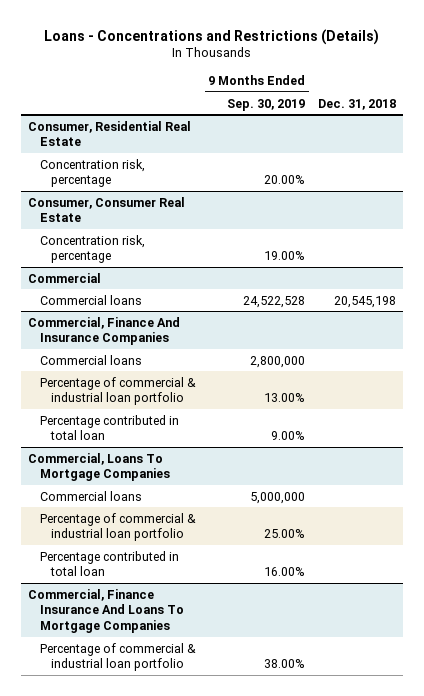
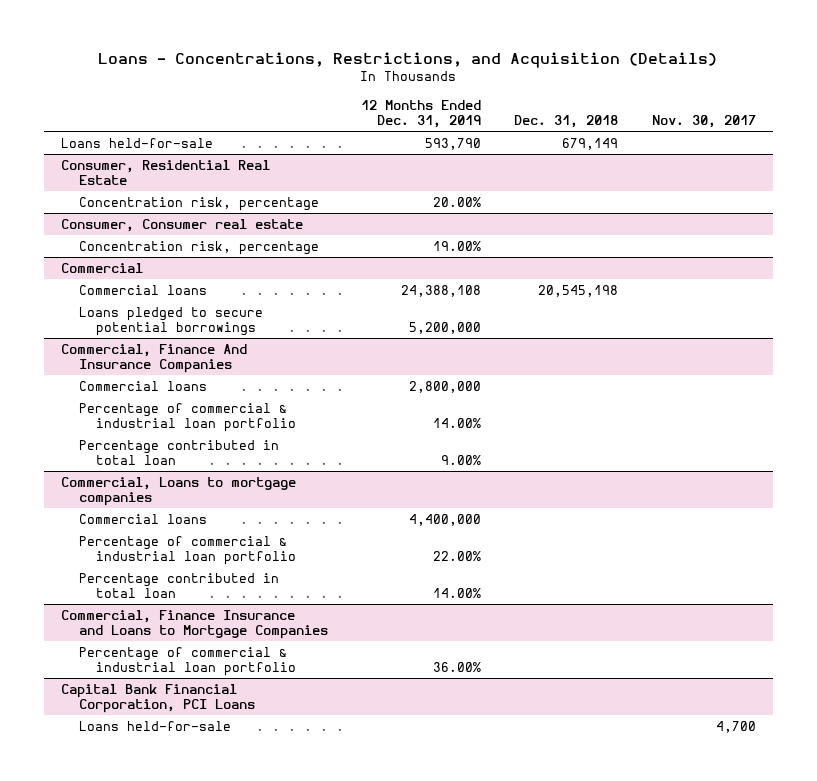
- Loans - Concentrations and Restrictions (Details)
+ Loans - Concentrations, Restrictions, and Acquisition (Details)
- | 9 Months Ended Sep. 30, 2019 | Dec. 31, 2018
+ | 12 Months Ended Dec. 31, 2019 | Dec. 31, 2018 | Nov. 30, 2017
+ Loans held-for-sale | 593,790 | 679,149 |
- Consumer, Consumer Real Estate
+ Consumer, Consumer real estate
@ Commercial
+ Loans pledged to secure potential borrowings | 5,200,000 | |
- Commercial, Loans To Mortgage Companies
+ Commercial, Loans to mortgage companies
- Commercial, Finance Insurance And Loans To Mortgage Companies
+ Commercial, Finance Insurance and Loans to Mortgage Companies
+ Capital Bank Financial Corporation, PCI Loans
+ Loans held-for-sale | | | 4,700

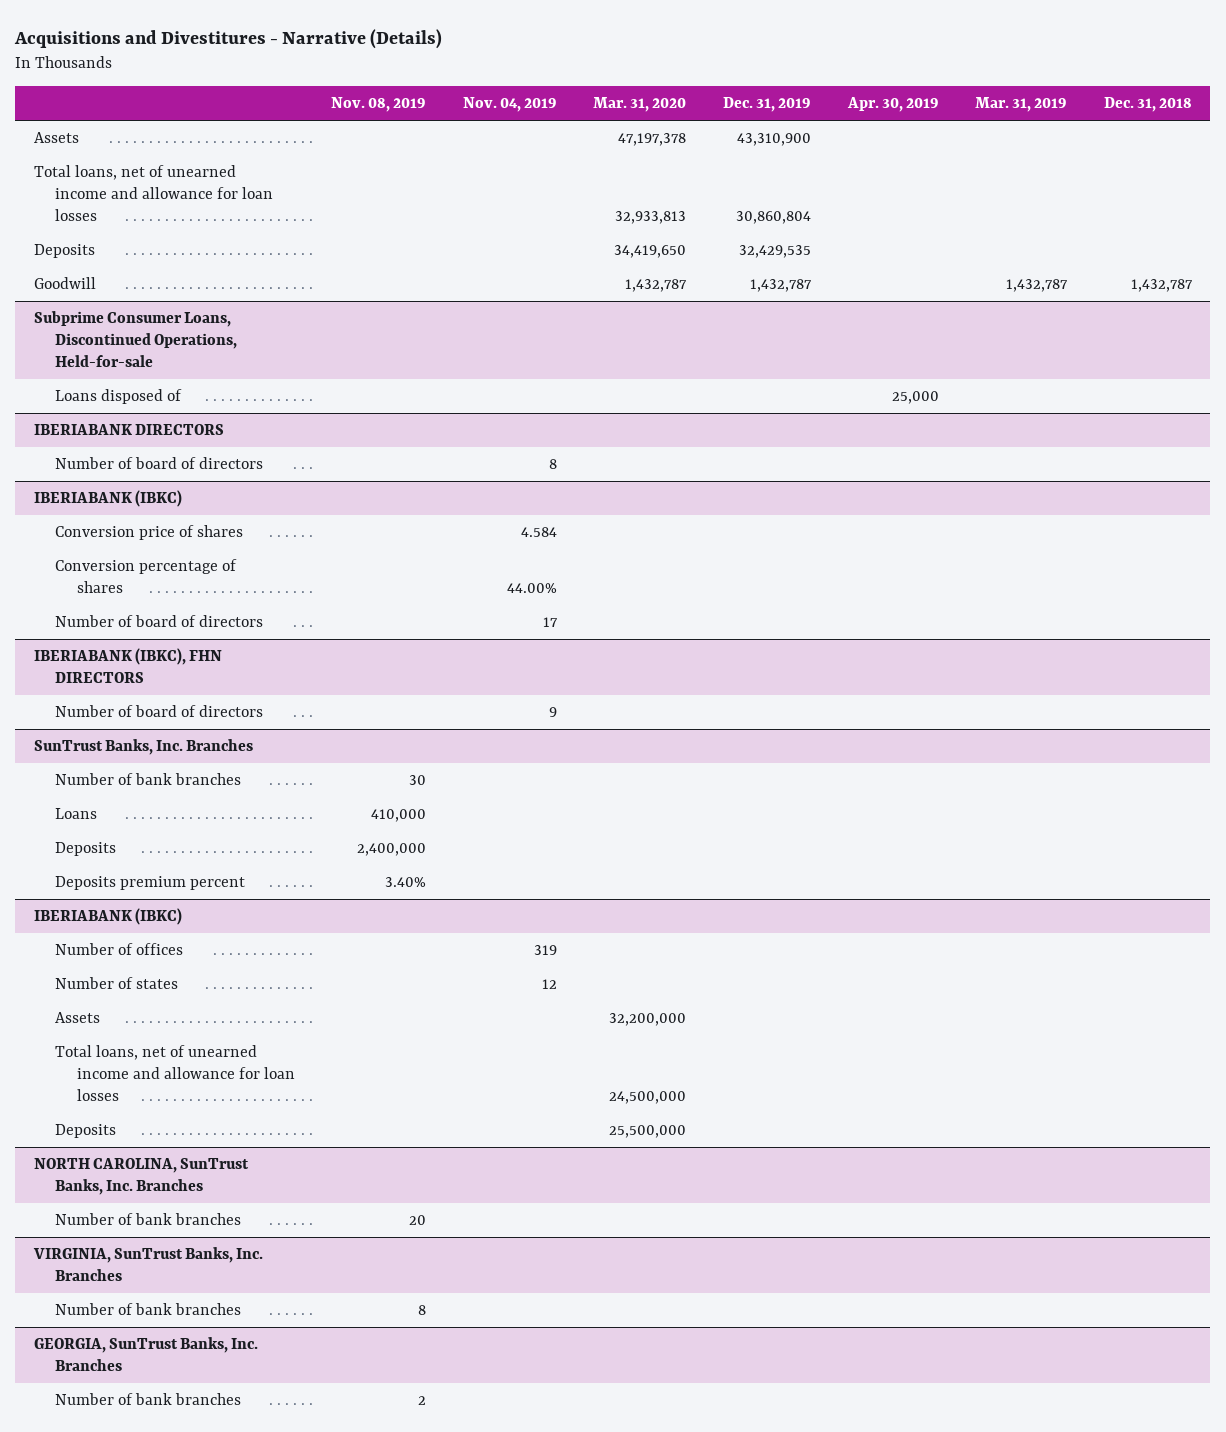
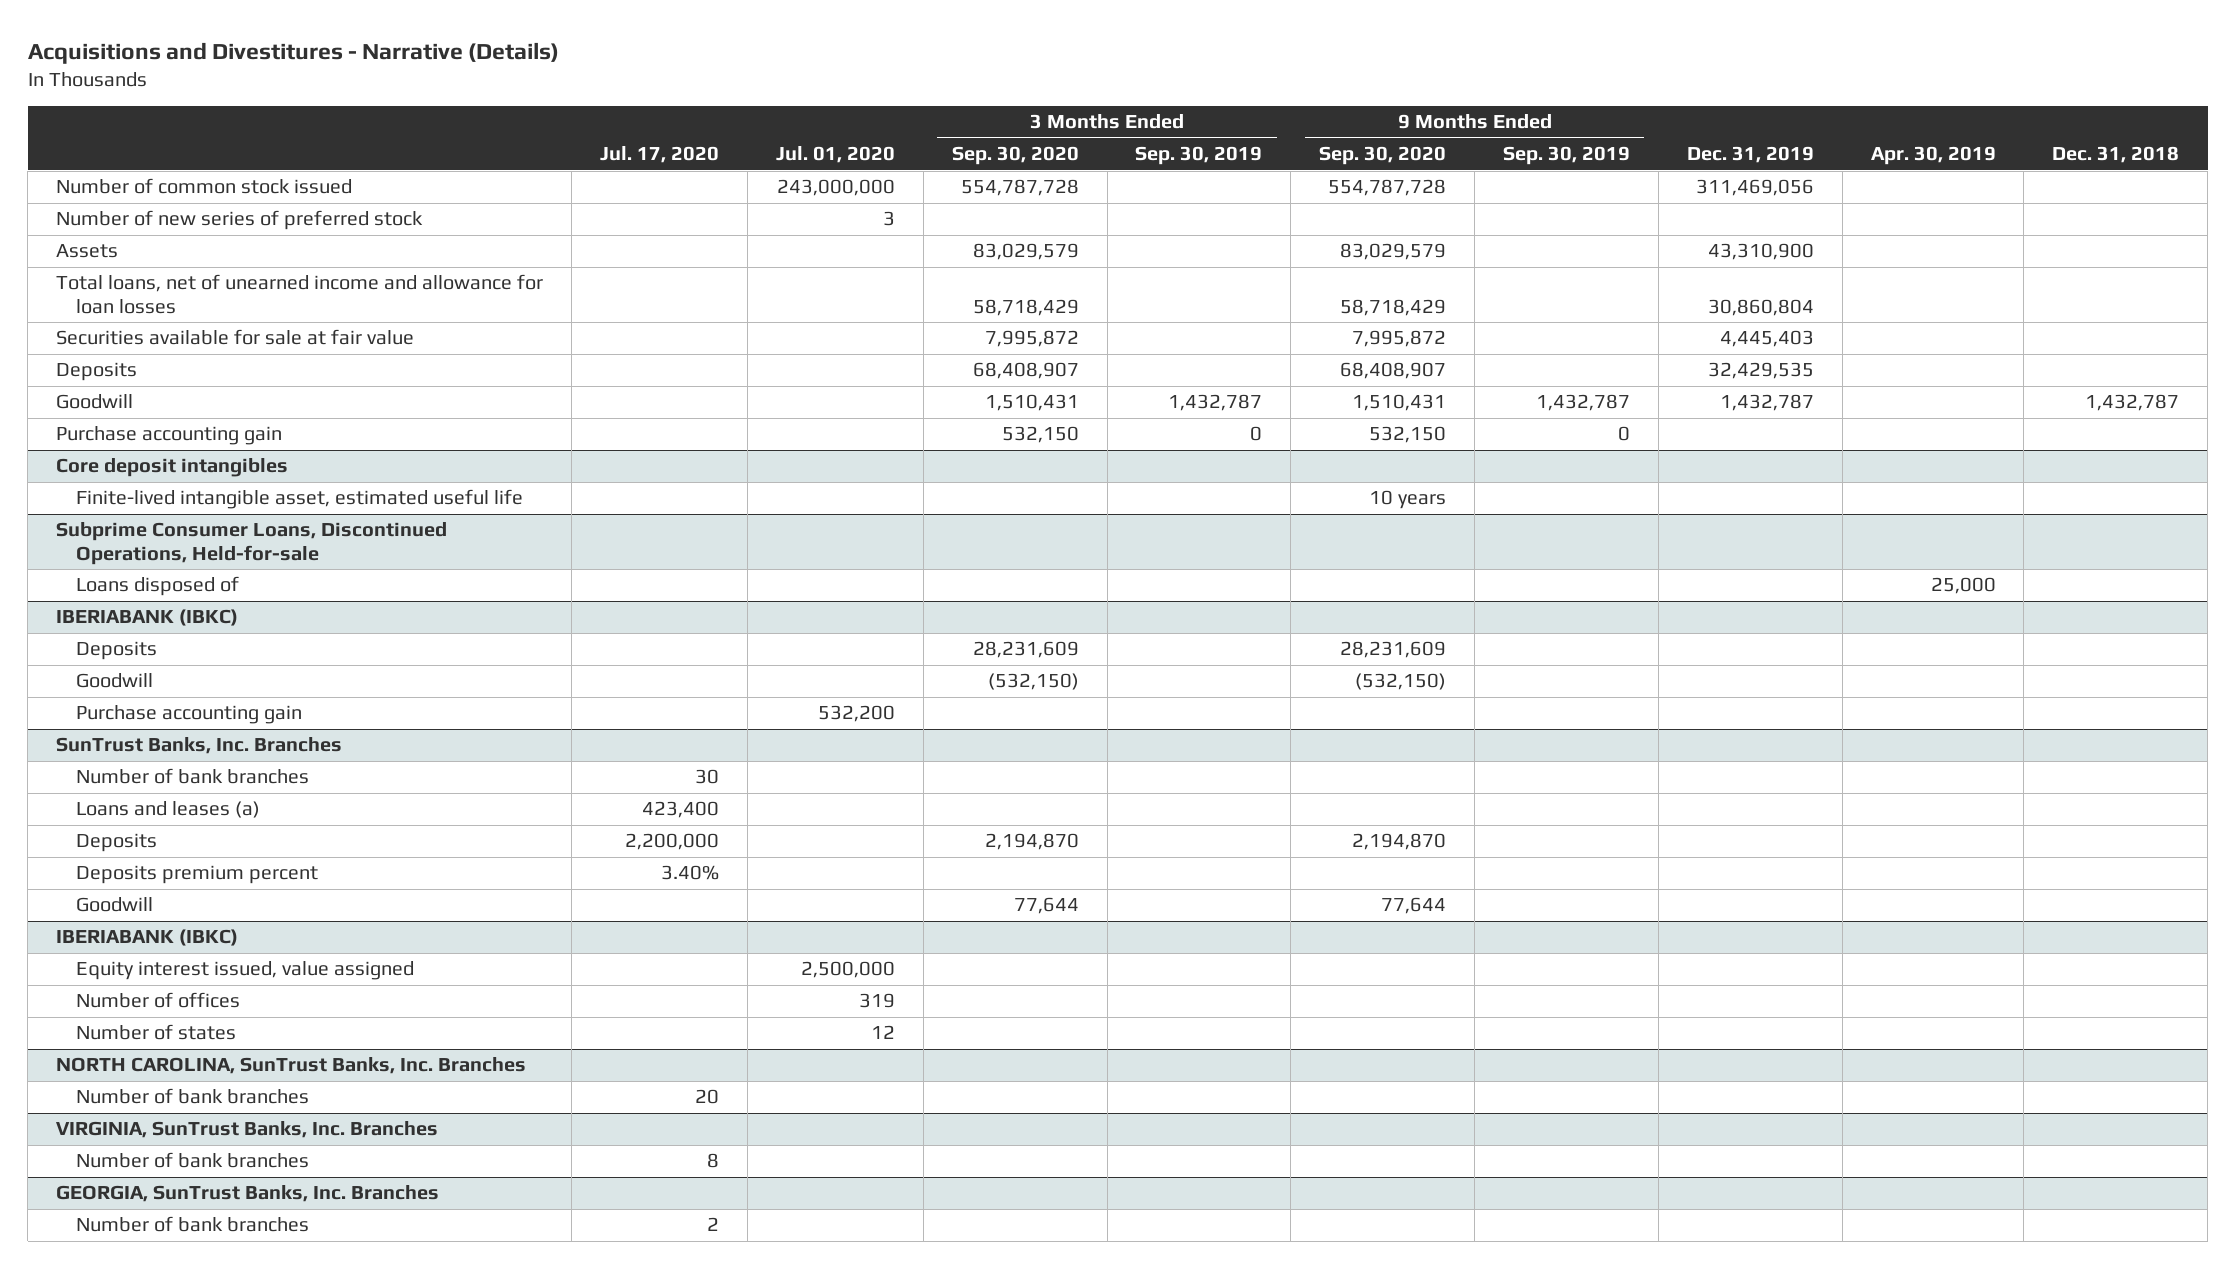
- | Nov. 08, 2019 | Nov. 04, 2019 | Mar. 31, 2020 | Dec. 31, 2019 | Apr. 30, 2019 | Mar. 31, 2019 | Dec. 31, 2018
+ | Jul. 17, 2020 | Jul. 01, 2020 | 3 Months Ended Sep. 30, 2020 | 3 Months Ended Sep. 30, 2019 | 9 Months Ended Sep. 30, 2020 | 9 Months Ended Sep. 30, 2019 | Dec. 31, 2019 | Apr. 30, 2019 | Dec. 31, 2018
+ Number of common stock issued | | 243,000,000 | 554,787,728 | | 554,787,728 | | 311,469,056 | |
+ Number of new series of preferred stock | | 3 | | | | | | |
+ Securities available for sale at fair value | | | 7,995,872 | | 7,995,872 | | 4,445,403 | |
+ Purchase accounting gain | | | 532,150 | 0 | 532,150 | 0 | | |
+ Core deposit intangibles
+ Finite-lived intangible asset, estimated useful life | | | | | 10 years | | | |
- IBERIABANK DIRECTORS
- Number of board of directors | | 8 | | | | |
@ IBERIABANK (IBKC)
- Conversion price of shares | | 4.584 | | | | |
- Conversion percentage of shares | | 44.00% | | | | |
- Number of board of directors | | 17 | | | | |
- IBERIABANK (IBKC), FHN DIRECTORS
- Number of board of directors | | 9 | | | | |
@ IBERIABANK (IBKC)
moved up: Deposits | | | 28,231,609 | | 28,231,609 | | | |
+ Goodwill | | | (532,150) | | (532,150) | | | |
+ Purchase accounting gain | | 532,200 | | | | | | |
@ SunTrust Banks, Inc. Branches
- Loans | 410,000 | | | | | |
+ Loans and leases (a) | 423,400 | | | | | | | |
+ Goodwill | | | 77,644 | | 77,644 | | | |
@ IBERIABANK (IBKC)
+ Equity interest issued, value assigned | | 2,500,000 | | | | | | |
- Assets | | | 32,200,000 | | | |
- Total loans, net of unearned income and allowance for loan losses | | | 24,500,000 | | | |

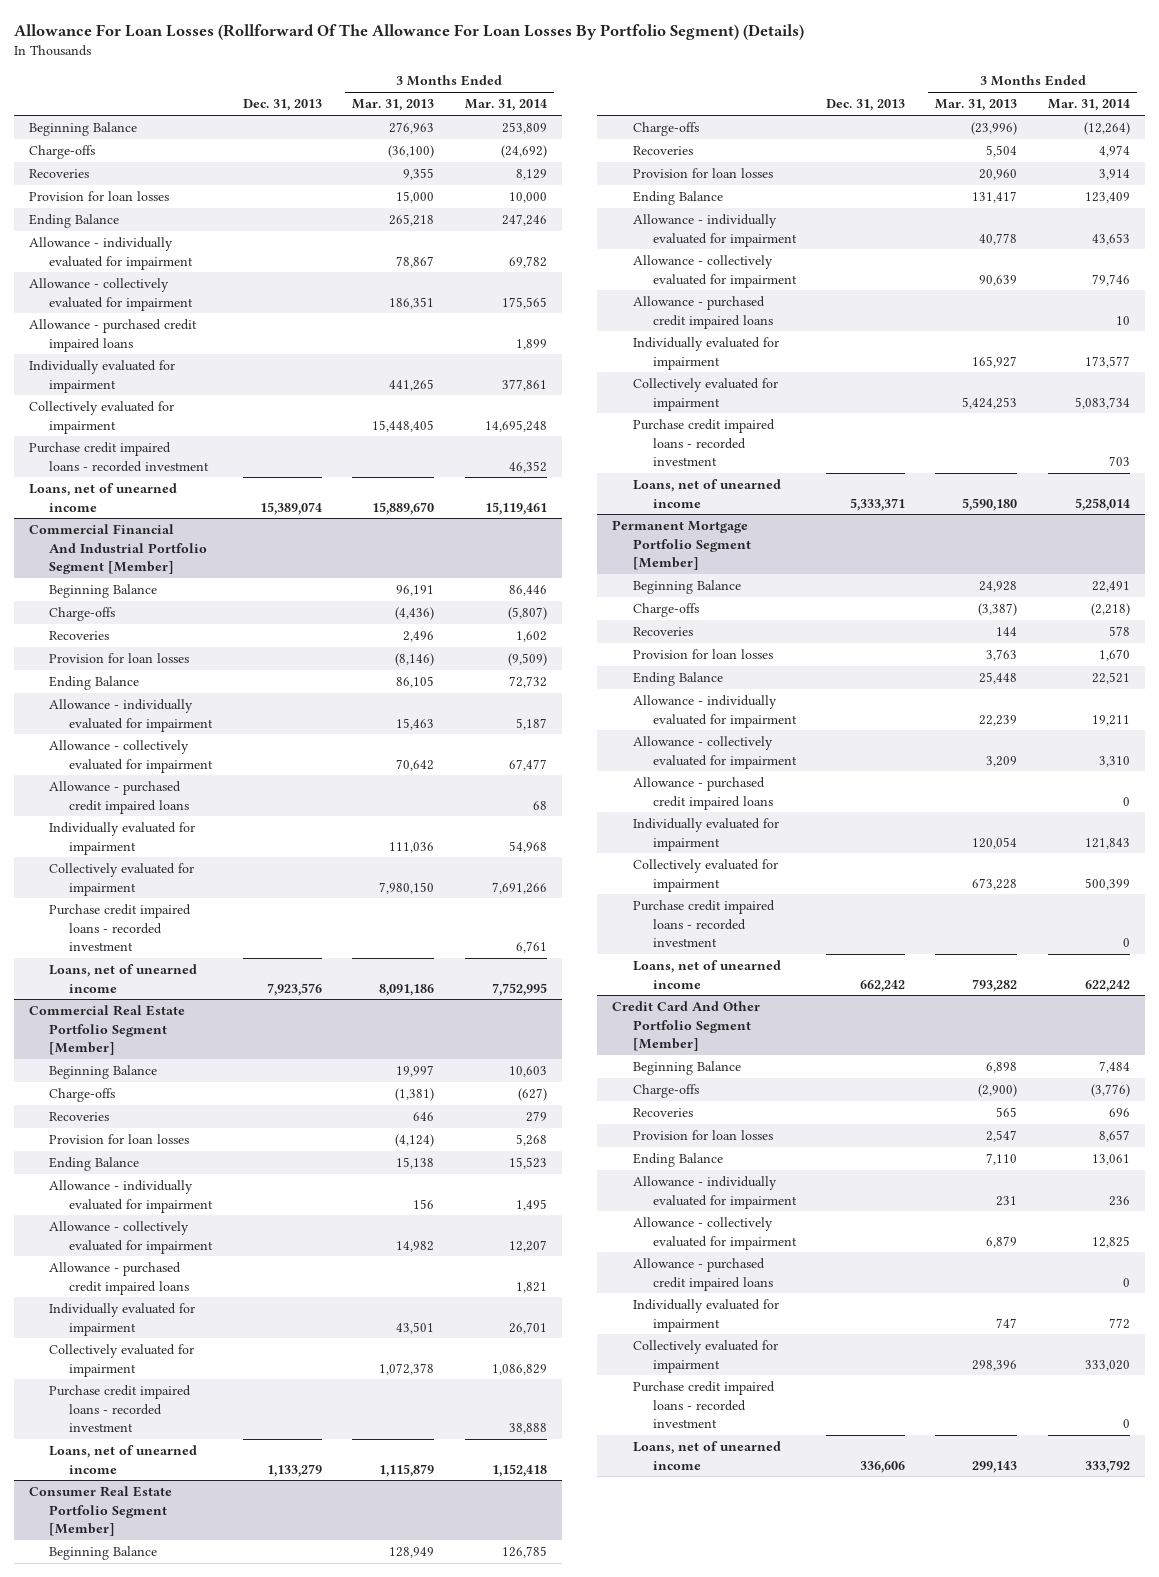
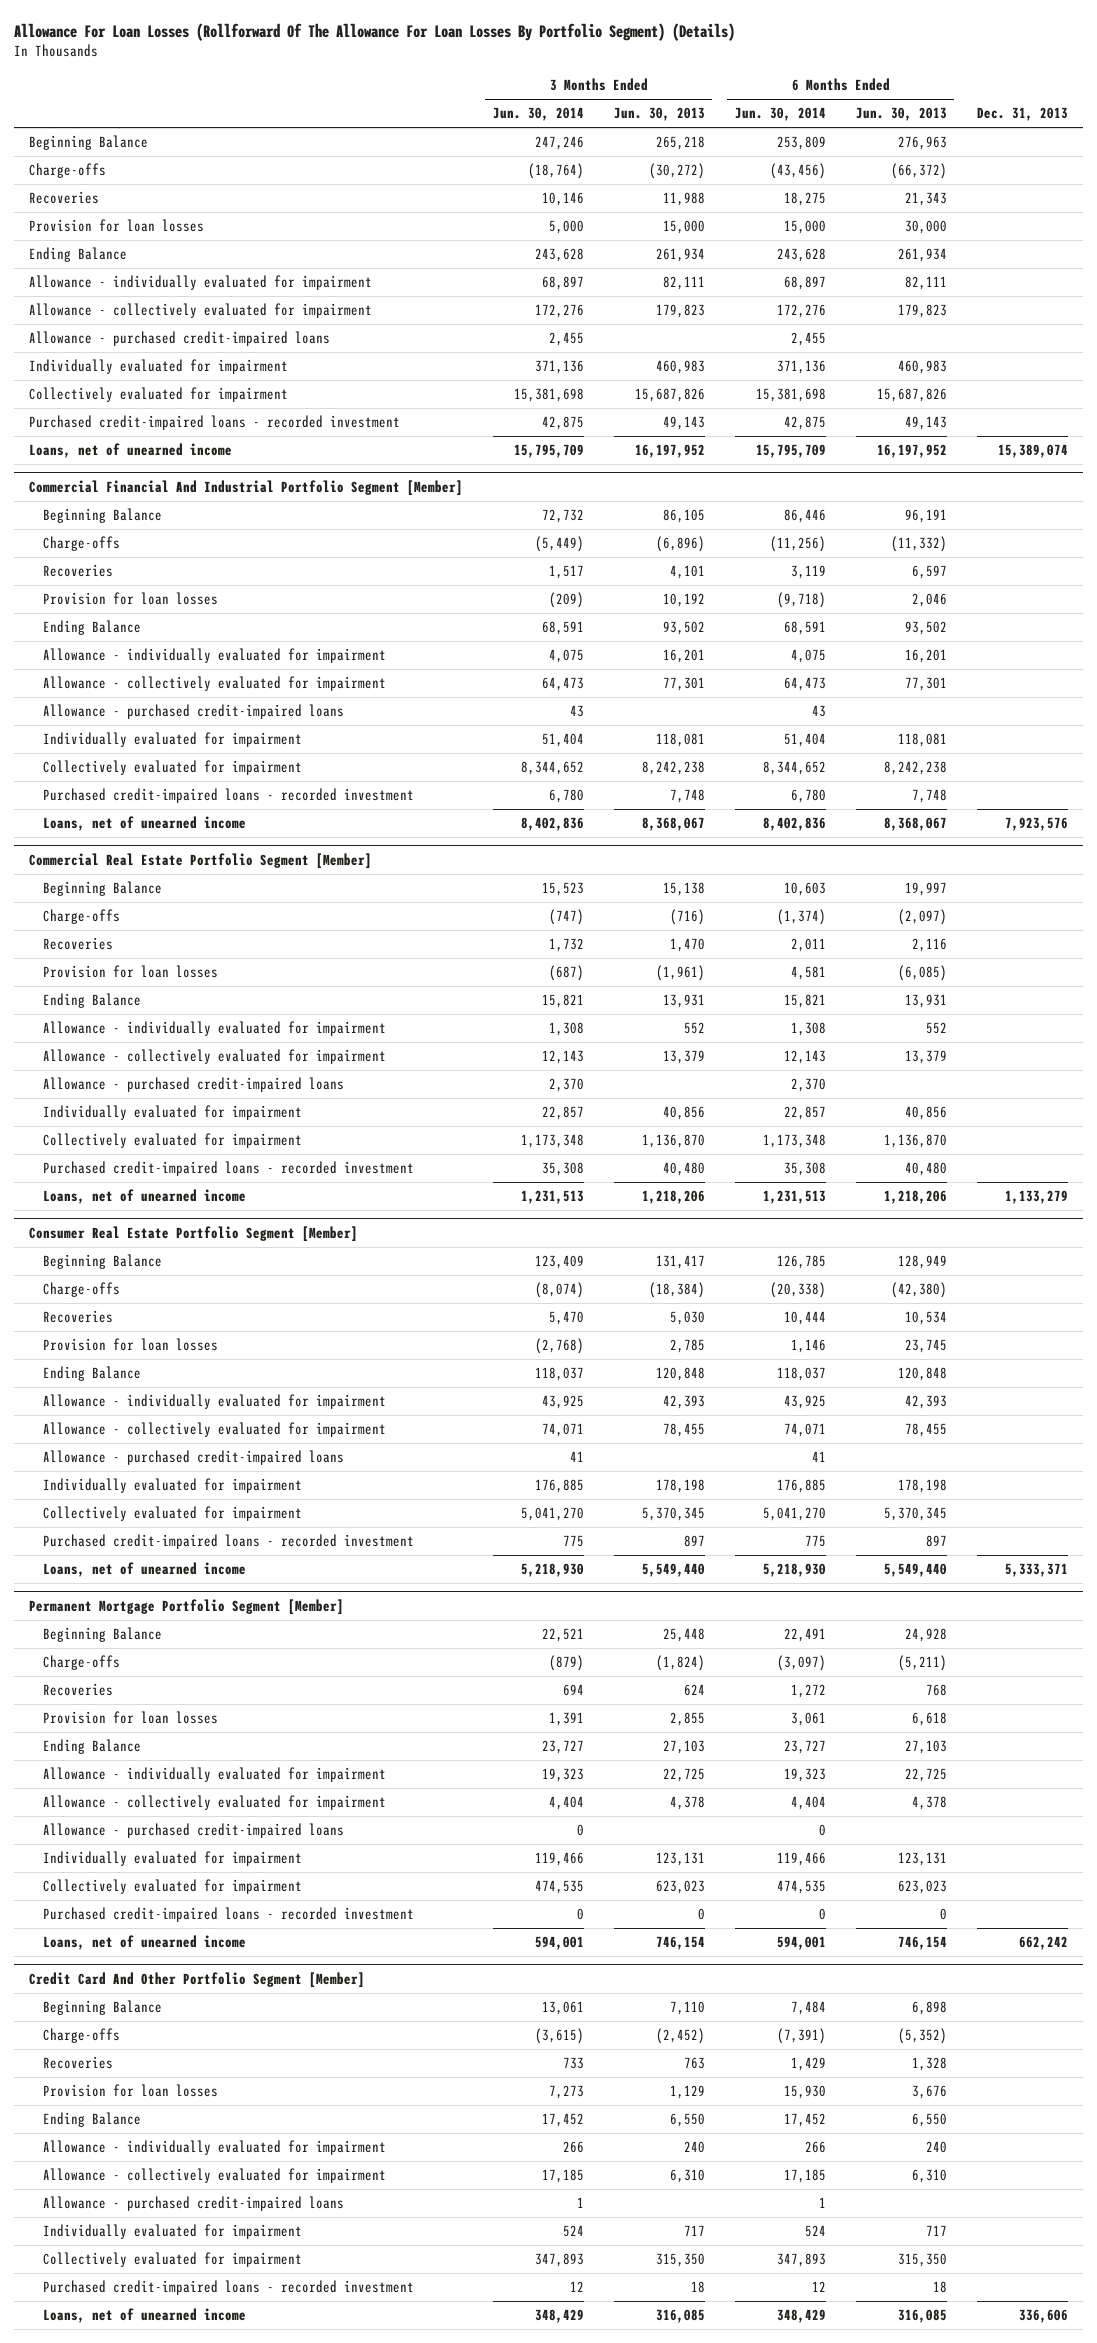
- | Dec. 31, 2013 | 3 Months Ended Mar. 31, 2013 | 3 Months Ended Mar. 31, 2014
+ | 3 Months Ended Jun. 30, 2014 | 3 Months Ended Jun. 30, 2013 | 6 Months Ended Jun. 30, 2014 | 6 Months Ended Jun. 30, 2013 | Dec. 31, 2013
- Allowance - purchased credit impaired loans | | | 1,899
+ Allowance - purchased credit-impaired loans | 2,455 | | 2,455 | |
- Purchase credit impaired loans - recorded investment | | | 46,352
+ Purchased credit-impaired loans - recorded investment | 42,875 | 49,143 | 42,875 | 49,143 |
@ Commercial Financial And Industrial Portfolio Segment [Member]
- Allowance - purchased credit impaired loans | | | 68
+ Allowance - purchased credit-impaired loans | 43 | | 43 | |
- Purchase credit impaired loans - recorded investment | | | 6,761
+ Purchased credit-impaired loans - recorded investment | 6,780 | 7,748 | 6,780 | 7,748 |
@ Commercial Real Estate Portfolio Segment [Member]
- Allowance - purchased credit impaired loans | | | 1,821
+ Allowance - purchased credit-impaired loans | 2,370 | | 2,370 | |
- Purchase credit impaired loans - recorded investment | | | 38,888
+ Purchased credit-impaired loans - recorded investment | 35,308 | 40,480 | 35,308 | 40,480 |
@ Consumer Real Estate Portfolio Segment [Member]
- Allowance - purchased credit impaired loans | | | 10
+ Allowance - purchased credit-impaired loans | 41 | | 41 | |
- Purchase credit impaired loans - recorded investment | | | 703
+ Purchased credit-impaired loans - recorded investment | 775 | 897 | 775 | 897 |
@ Permanent Mortgage Portfolio Segment [Member]
- Allowance - purchased credit impaired loans | | | 0
+ Allowance - purchased credit-impaired loans | 0 | | 0 | |
- Purchase credit impaired loans - recorded investment | | | 0
+ Purchased credit-impaired loans - recorded investment | 0 | 0 | 0 | 0 |
@ Credit Card And Other Portfolio Segment [Member]
- Allowance - purchased credit impaired loans | | | 0
+ Allowance - purchased credit-impaired loans | 1 | | 1 | |
- Purchase credit impaired loans - recorded investment | | | 0
+ Purchased credit-impaired loans - recorded investment | 12 | 18 | 12 | 18 |

